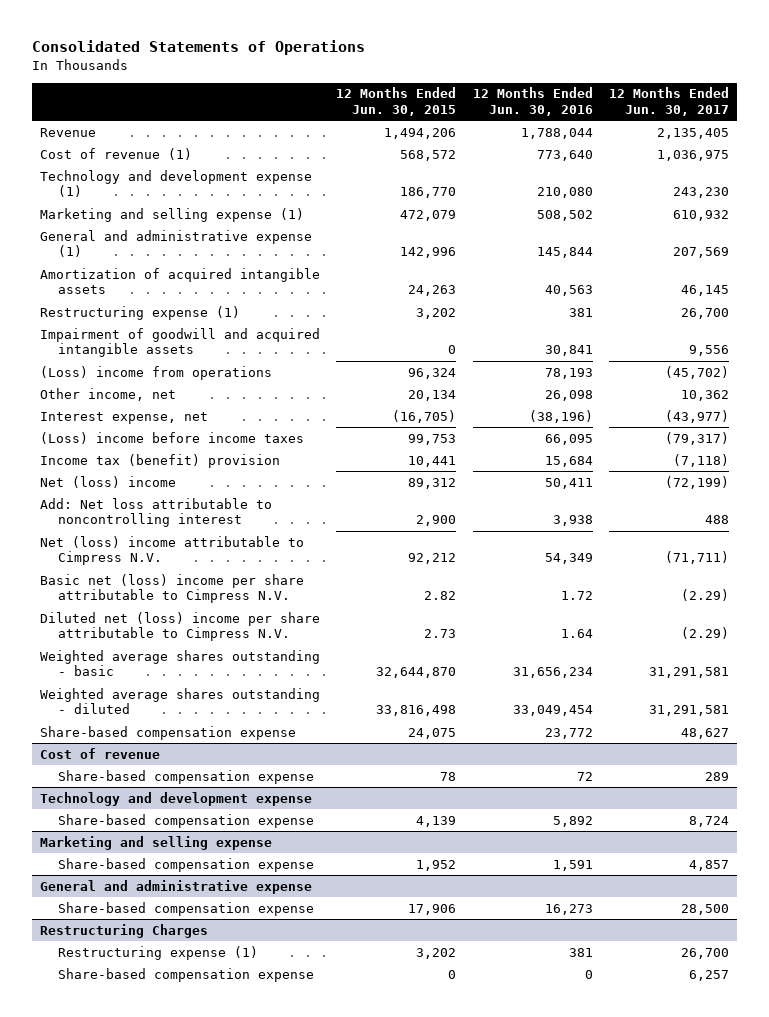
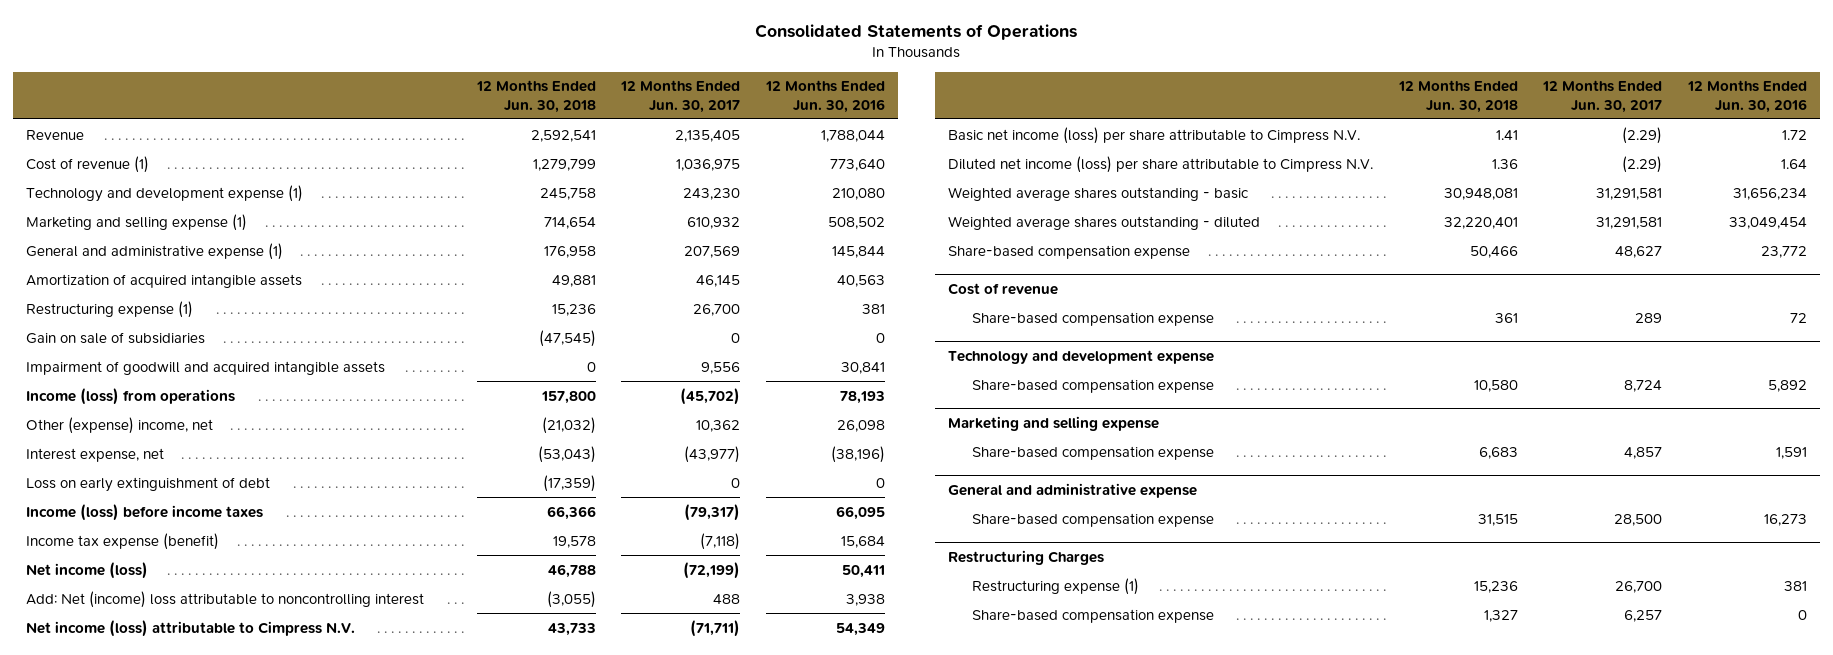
- | 12 Months Ended Jun. 30, 2015 | 12 Months Ended Jun. 30, 2016 | 12 Months Ended Jun. 30, 2017
+ | 12 Months Ended Jun. 30, 2018 | 12 Months Ended Jun. 30, 2017 | 12 Months Ended Jun. 30, 2016
+ Gain on sale of subsidiaries | (47,545) | 0 | 0
- (Loss) income from operations | 96,324 | 78,193 | (45,702)
- Other income, net | 20,134 | 26,098 | 10,362
+ Income (loss) from operations | 157,800 | (45,702) | 78,193
+ Other (expense) income, net | (21,032) | 10,362 | 26,098
- (Loss) income before income taxes | 99,753 | 66,095 | (79,317)
- Income tax (benefit) provision | 10,441 | 15,684 | (7,118)
- Net (loss) income | 89,312 | 50,411 | (72,199)
- Add: Net loss attributable to noncontrolling interest | 2,900 | 3,938 | 488
- Net (loss) income attributable to Cimpress N.V. | 92,212 | 54,349 | (71,711)
- Basic net (loss) income per share attributable to Cimpress N.V. | 2.82 | 1.72 | (2.29)
- Diluted net (loss) income per share attributable to Cimpress N.V. | 2.73 | 1.64 | (2.29)
+ Loss on early extinguishment of debt | (17,359) | 0 | 0
+ Income (loss) before income taxes | 66,366 | (79,317) | 66,095
+ Income tax expense (benefit) | 19,578 | (7,118) | 15,684
+ Net income (loss) | 46,788 | (72,199) | 50,411
+ Add: Net (income) loss attributable to noncontrolling interest | (3,055) | 488 | 3,938
+ Net income (loss) attributable to Cimpress N.V. | 43,733 | (71,711) | 54,349
+ Basic net income (loss) per share attributable to Cimpress N.V. | 1.41 | (2.29) | 1.72
+ Diluted net income (loss) per share attributable to Cimpress N.V. | 1.36 | (2.29) | 1.64

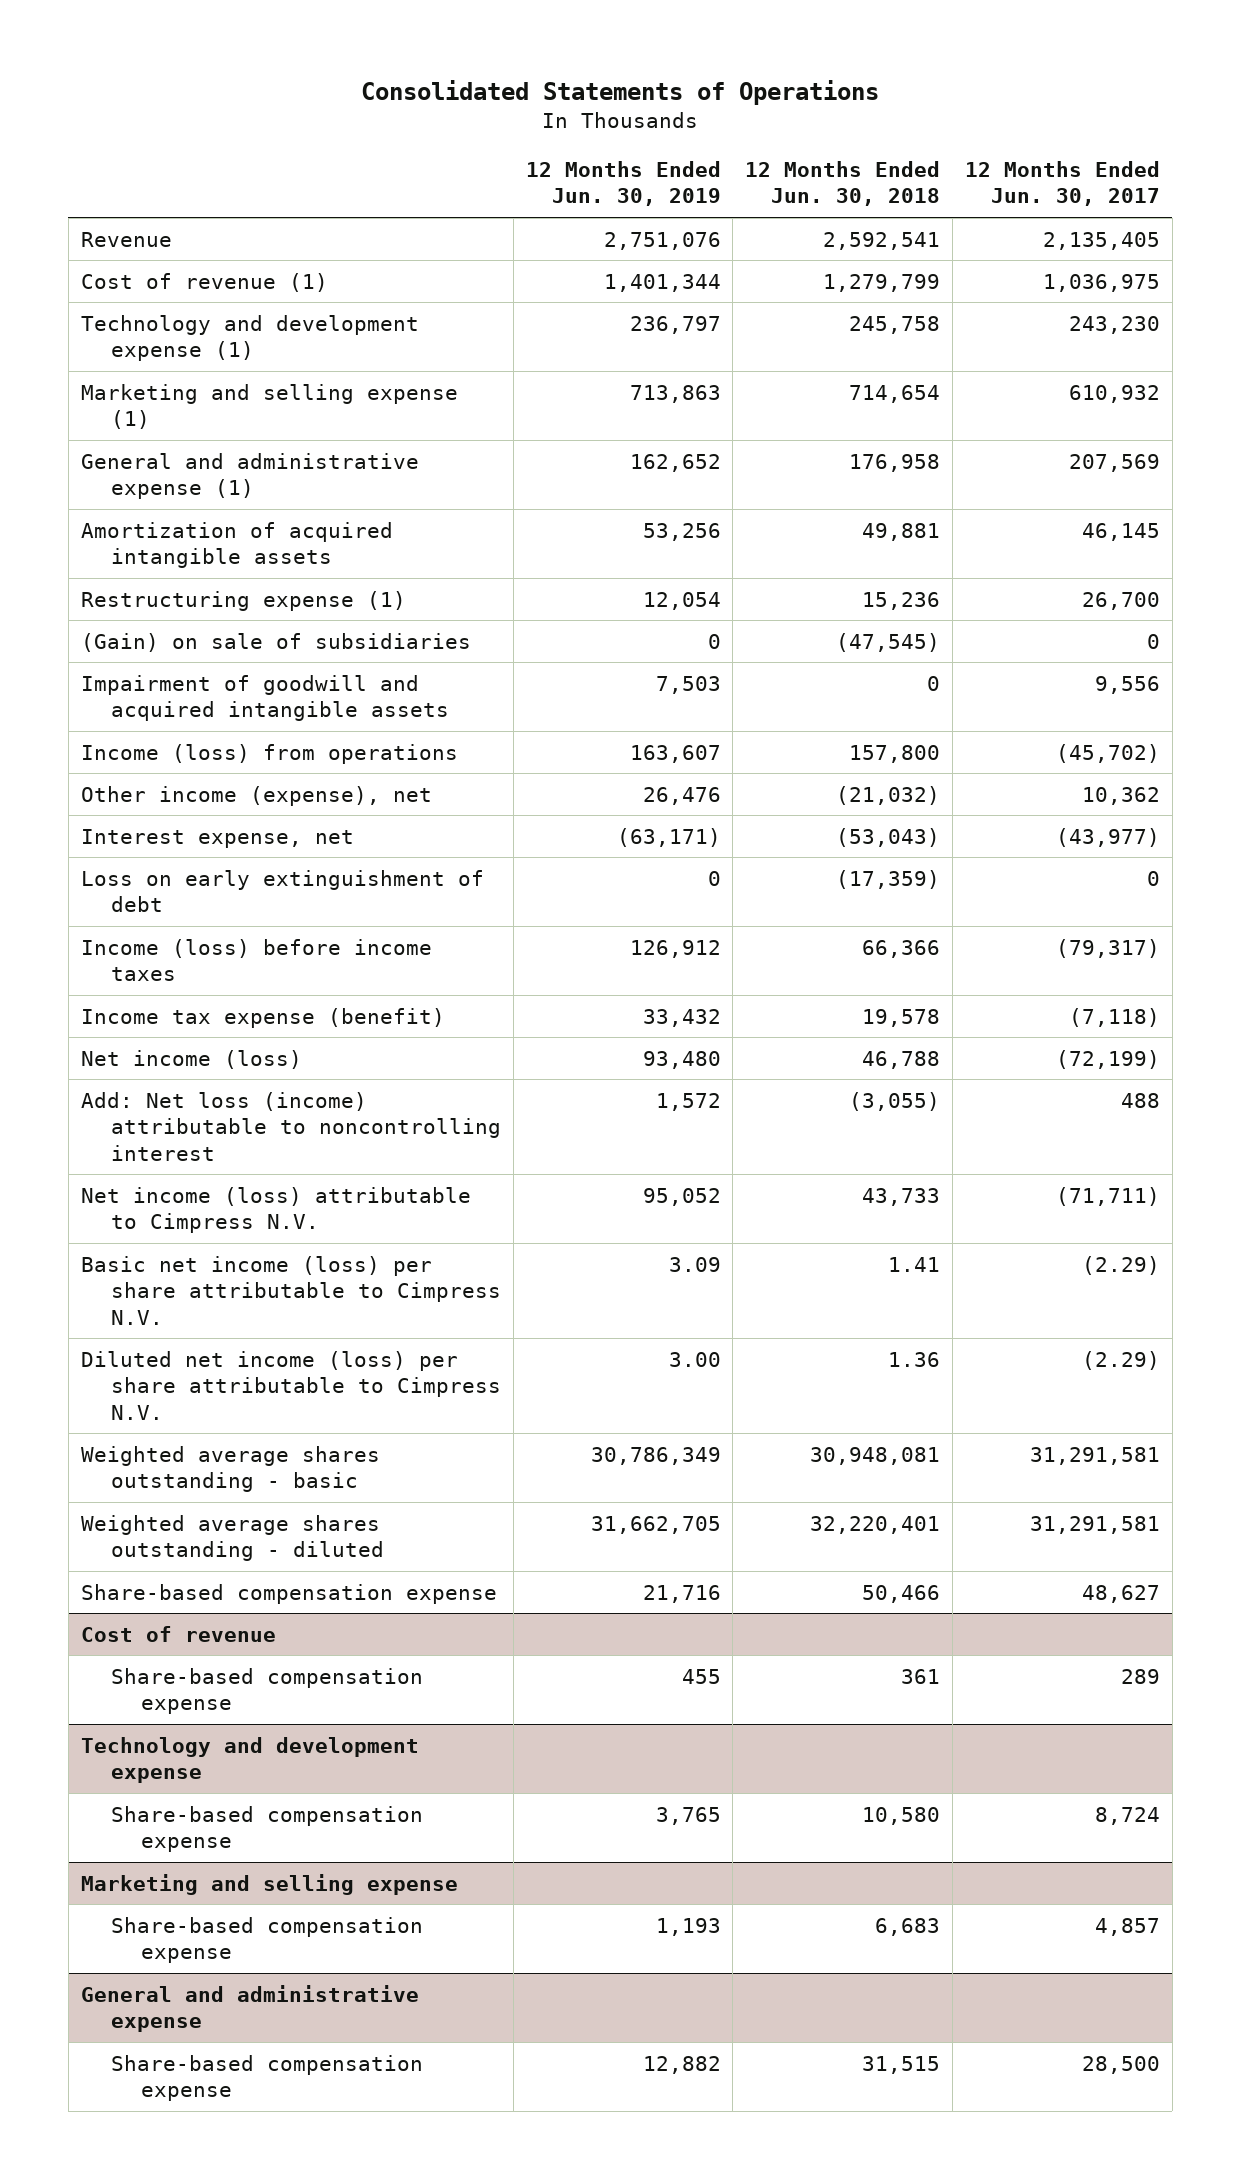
- | 12 Months Ended Jun. 30, 2018 | 12 Months Ended Jun. 30, 2017 | 12 Months Ended Jun. 30, 2016
+ | 12 Months Ended Jun. 30, 2019 | 12 Months Ended Jun. 30, 2018 | 12 Months Ended Jun. 30, 2017
- Gain on sale of subsidiaries | (47,545) | 0 | 0
+ (Gain) on sale of subsidiaries | 0 | (47,545) | 0
- Other (expense) income, net | (21,032) | 10,362 | 26,098
+ Other income (expense), net | 26,476 | (21,032) | 10,362
- Add: Net (income) loss attributable to noncontrolling interest | (3,055) | 488 | 3,938
+ Add: Net loss (income) attributable to noncontrolling interest | 1,572 | (3,055) | 488
- Restructuring Charges
- Restructuring expense (1) | 15,236 | 26,700 | 381
- Share-based compensation expense | 1,327 | 6,257 | 0

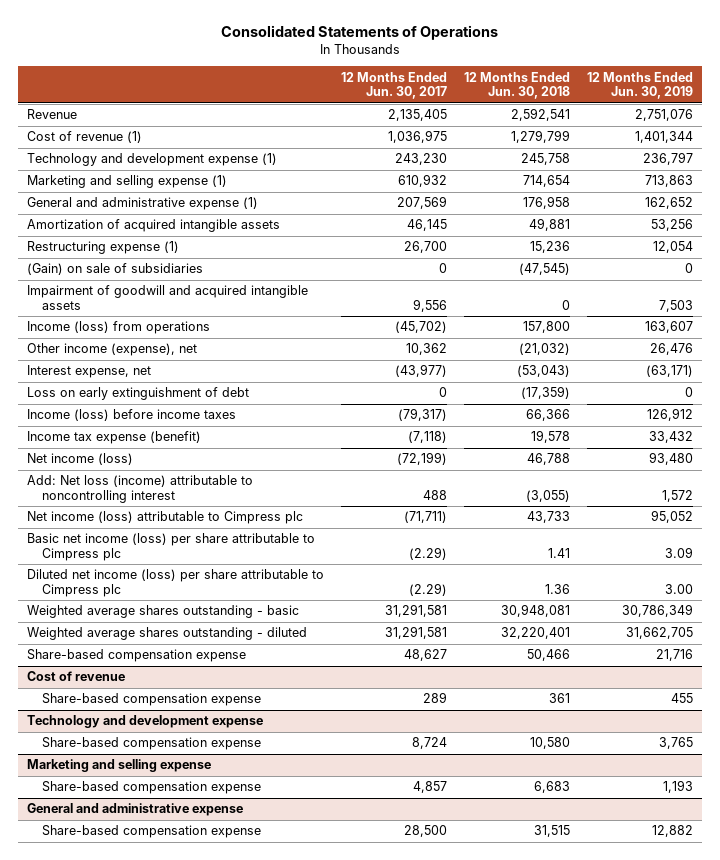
- | 12 Months Ended Jun. 30, 2019 | 12 Months Ended Jun. 30, 2018 | 12 Months Ended Jun. 30, 2017
+ | 12 Months Ended Jun. 30, 2017 | 12 Months Ended Jun. 30, 2018 | 12 Months Ended Jun. 30, 2019
- Net income (loss) attributable to Cimpress N.V. | 95,052 | 43,733 | (71,711)
- Basic net income (loss) per share attributable to Cimpress N.V. | 3.09 | 1.41 | (2.29)
- Diluted net income (loss) per share attributable to Cimpress N.V. | 3.00 | 1.36 | (2.29)
+ Net income (loss) attributable to Cimpress plc | (71,711) | 43,733 | 95,052
+ Basic net income (loss) per share attributable to Cimpress plc | (2.29) | 1.41 | 3.09
+ Diluted net income (loss) per share attributable to Cimpress plc | (2.29) | 1.36 | 3.00

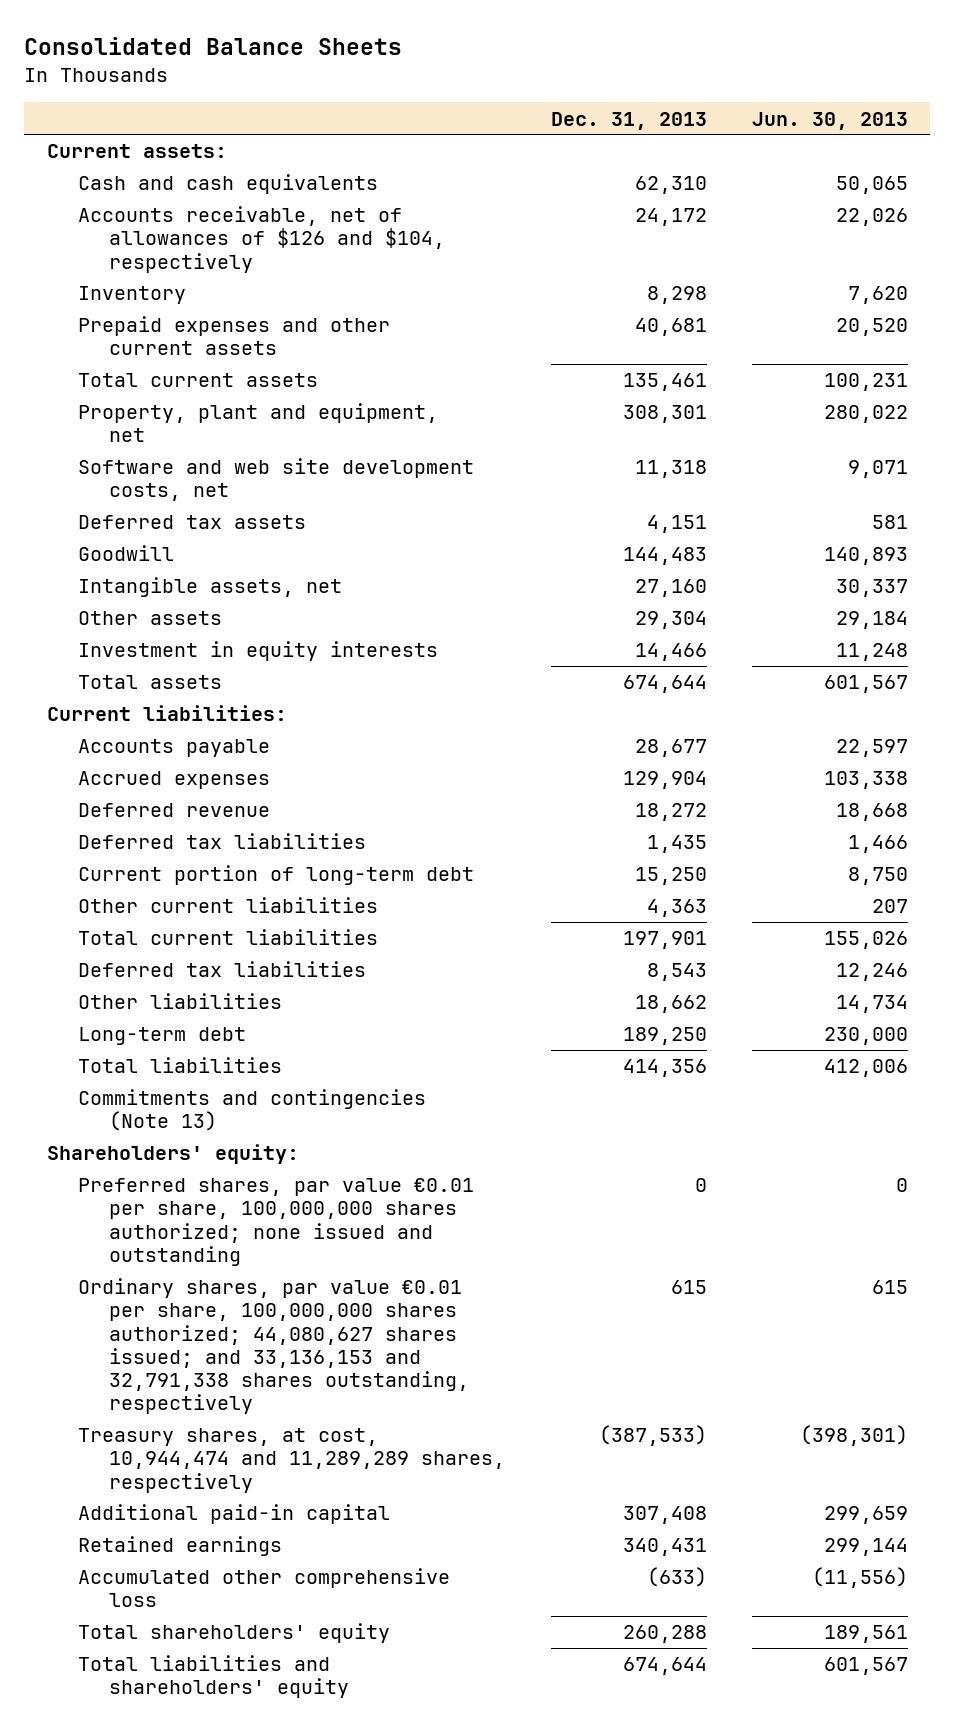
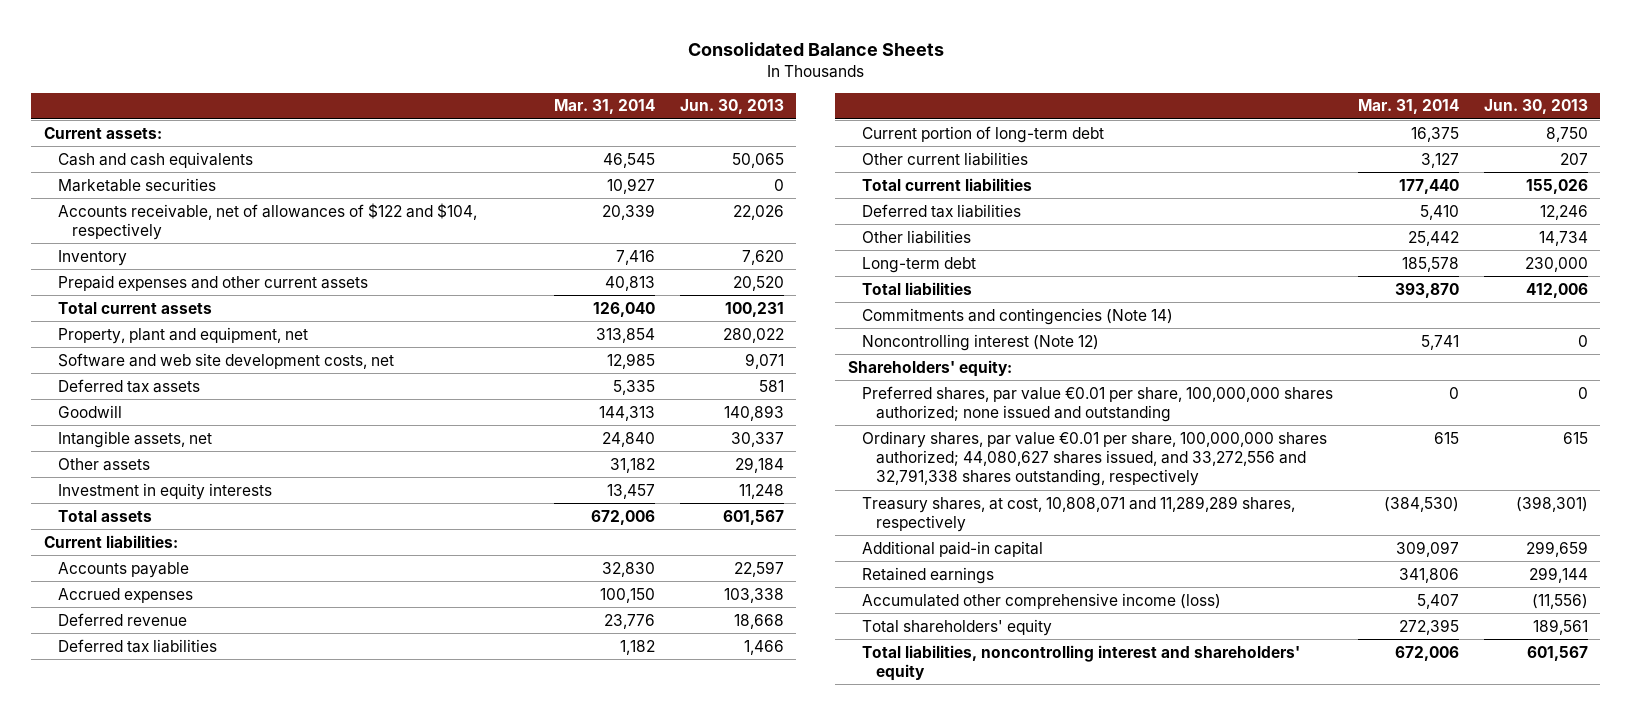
- | Dec. 31, 2013 | Jun. 30, 2013
+ | Mar. 31, 2014 | Jun. 30, 2013
- Accounts receivable, net of allowances of $126 and $104, respectively | 24,172 | 22,026
+ Marketable securities | 10,927 | 0
+ Accounts receivable, net of allowances of $122 and $104, respectively | 20,339 | 22,026
- Commitments and contingencies (Note 13)
+ Commitments and contingencies (Note 14)
+ Noncontrolling interest (Note 12) | 5,741 | 0
- Ordinary shares, par value €0.01 per share, 100,000,000 shares authorized; 44,080,627 shares issued; and 33,136,153 and 32,791,338 shares outstanding, respectively | 615 | 615
- Treasury shares, at cost, 10,944,474 and 11,289,289 shares, respectively | (387,533) | (398,301)
+ Ordinary shares, par value €0.01 per share, 100,000,000 shares authorized; 44,080,627 shares issued, and 33,272,556 and 32,791,338 shares outstanding, respectively | 615 | 615
+ Treasury shares, at cost, 10,808,071 and 11,289,289 shares, respectively | (384,530) | (398,301)
- Accumulated other comprehensive loss | (633) | (11,556)
+ Accumulated other comprehensive income (loss) | 5,407 | (11,556)
- Total liabilities and shareholders' equity | 674,644 | 601,567
+ Total liabilities, noncontrolling interest and shareholders' equity | 672,006 | 601,567

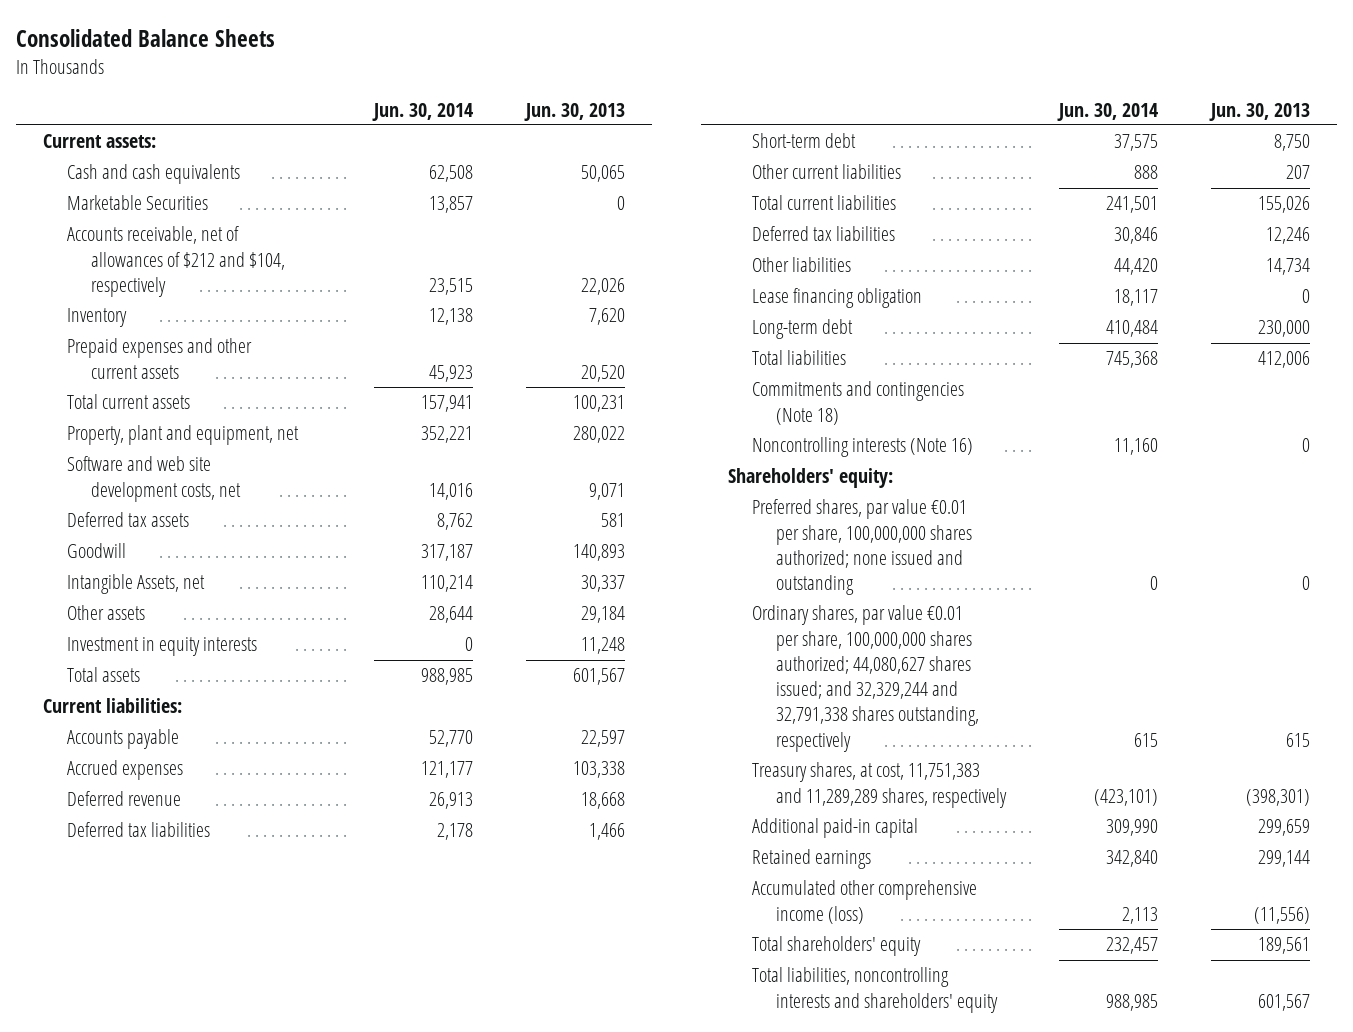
- | Mar. 31, 2014 | Jun. 30, 2013
+ | Jun. 30, 2014 | Jun. 30, 2013
- Marketable securities | 10,927 | 0
- Accounts receivable, net of allowances of $122 and $104, respectively | 20,339 | 22,026
+ Marketable Securities | 13,857 | 0
+ Accounts receivable, net of allowances of $212 and $104, respectively | 23,515 | 22,026
- Intangible assets, net | 24,840 | 30,337
+ Intangible Assets, net | 110,214 | 30,337
- Current portion of long-term debt | 16,375 | 8,750
+ Short-term debt | 37,575 | 8,750
+ Lease financing obligation | 18,117 | 0
- Commitments and contingencies (Note 14)
- Noncontrolling interest (Note 12) | 5,741 | 0
+ Commitments and contingencies (Note 18)
+ Noncontrolling interests (Note 16) | 11,160 | 0
- Ordinary shares, par value €0.01 per share, 100,000,000 shares authorized; 44,080,627 shares issued, and 33,272,556 and 32,791,338 shares outstanding, respectively | 615 | 615
- Treasury shares, at cost, 10,808,071 and 11,289,289 shares, respectively | (384,530) | (398,301)
+ Ordinary shares, par value €0.01 per share, 100,000,000 shares authorized; 44,080,627 shares issued; and 32,329,244 and 32,791,338 shares outstanding, respectively | 615 | 615
+ Treasury shares, at cost, 11,751,383 and 11,289,289 shares, respectively | (423,101) | (398,301)
- Total liabilities, noncontrolling interest and shareholders' equity | 672,006 | 601,567
+ Total liabilities, noncontrolling interests and shareholders' equity | 988,985 | 601,567

